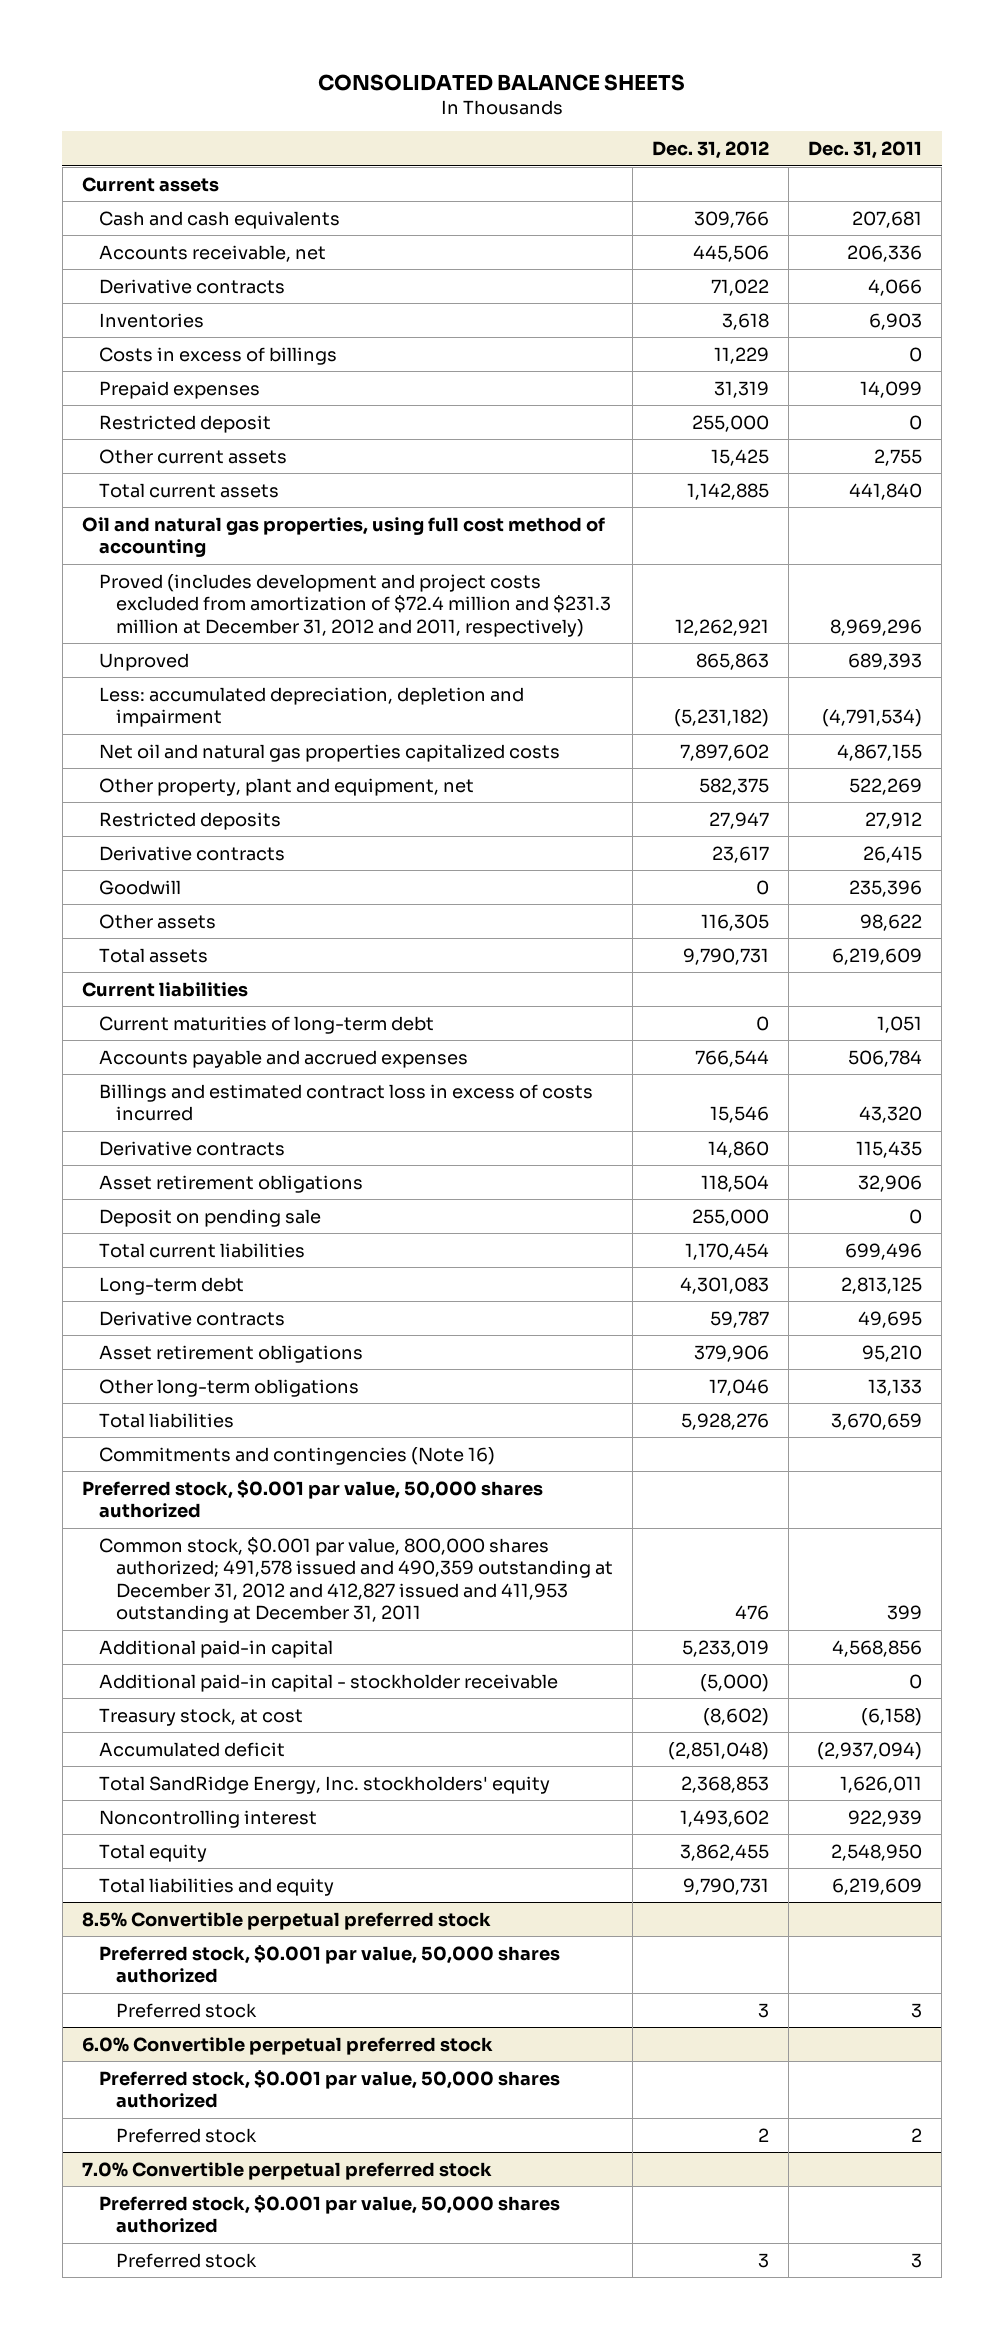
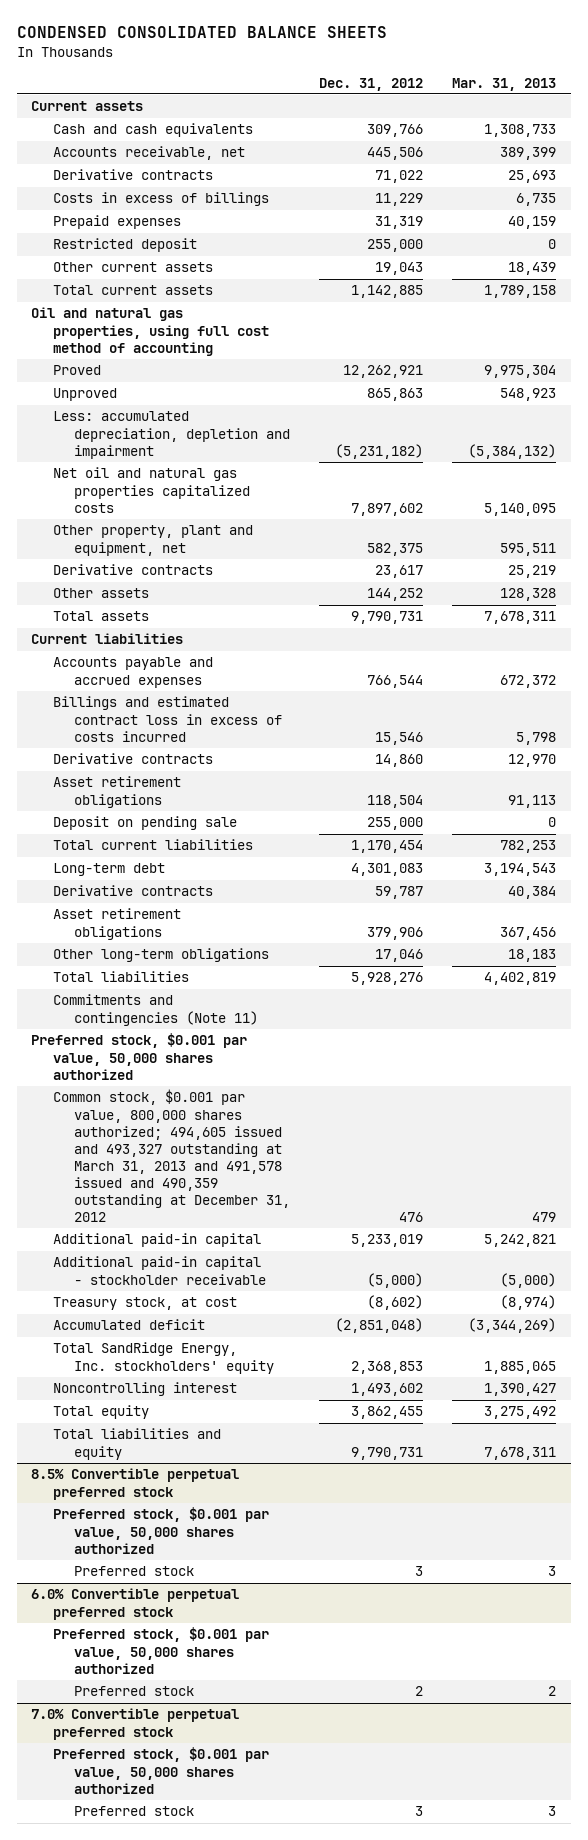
- CONSOLIDATED BALANCE SHEETS
+ CONDENSED CONSOLIDATED BALANCE SHEETS
- | Dec. 31, 2012 | Dec. 31, 2011
+ | Dec. 31, 2012 | Mar. 31, 2013
- Inventories | 3,618 | 6,903
- Other current assets | 15,425 | 2,755
+ Other current assets | 19,043 | 18,439
- Proved (includes development and project costs excluded from amortization of $72.4 million and $231.3 million at December 31, 2012 and 2011, respectively) | 12,262,921 | 8,969,296
+ Proved | 12,262,921 | 9,975,304
- Restricted deposits | 27,947 | 27,912
- Goodwill | 0 | 235,396
- Other assets | 116,305 | 98,622
+ Other assets | 144,252 | 128,328
- Current maturities of long-term debt | 0 | 1,051
- Commitments and contingencies (Note 16)
+ Commitments and contingencies (Note 11)
- Common stock, $0.001 par value, 800,000 shares authorized; 491,578 issued and 490,359 outstanding at December 31, 2012 and 412,827 issued and 411,953 outstanding at December 31, 2011 | 476 | 399
+ Common stock, $0.001 par value, 800,000 shares authorized; 494,605 issued and 493,327 outstanding at March 31, 2013 and 491,578 issued and 490,359 outstanding at December 31, 2012 | 476 | 479

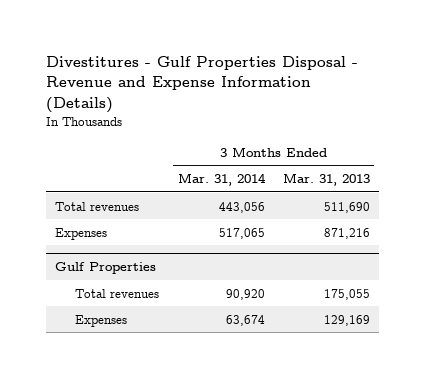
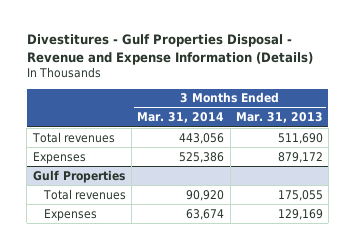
- Expenses | 517,065 | 871,216
+ Expenses | 525,386 | 879,172

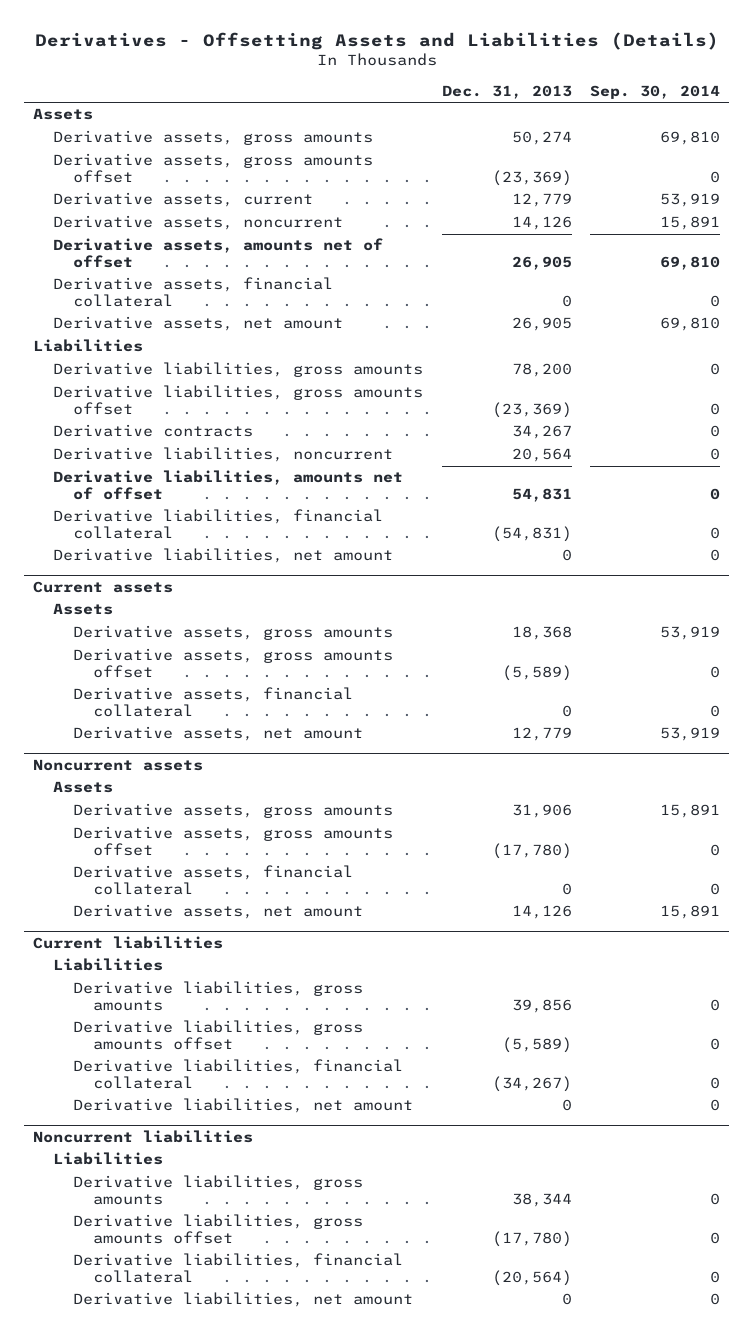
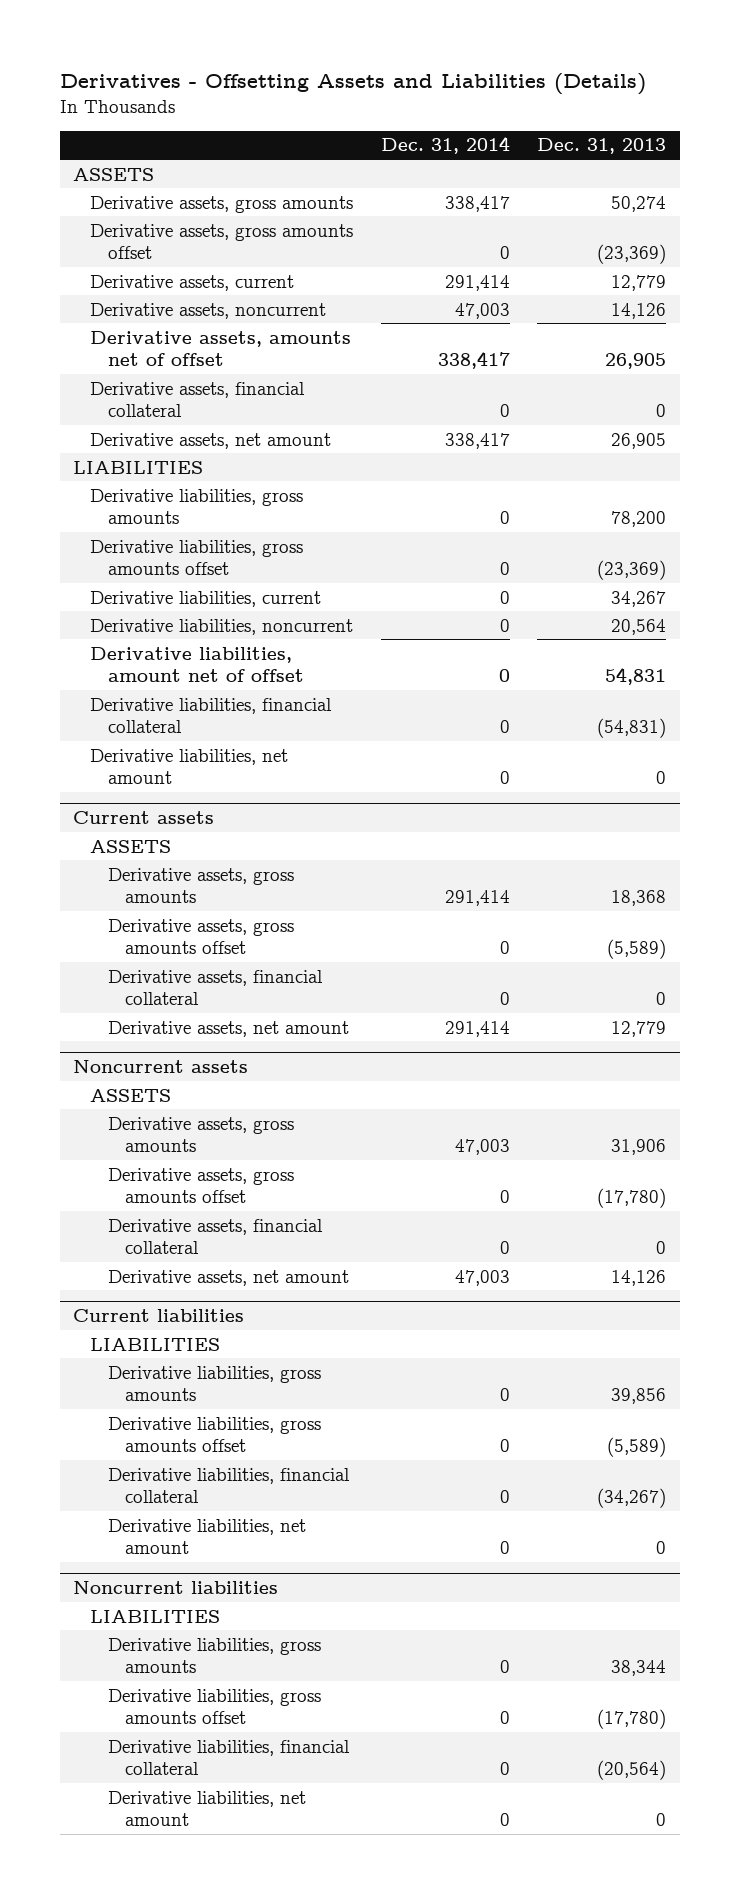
- | Dec. 31, 2013 | Sep. 30, 2014
+ | Dec. 31, 2014 | Dec. 31, 2013
- Assets
+ ASSETS
- Liabilities
+ LIABILITIES
- Derivative contracts | 34,267 | 0
+ Derivative liabilities, current | 0 | 34,267
- Derivative liabilities, amounts net of offset | 54,831 | 0
+ Derivative liabilities, amount net of offset | 0 | 54,831
@ Current assets
- Assets
+ ASSETS
@ Noncurrent assets
- Assets
+ ASSETS
@ Current liabilities
- Liabilities
+ LIABILITIES
@ Noncurrent liabilities
- Liabilities
+ LIABILITIES

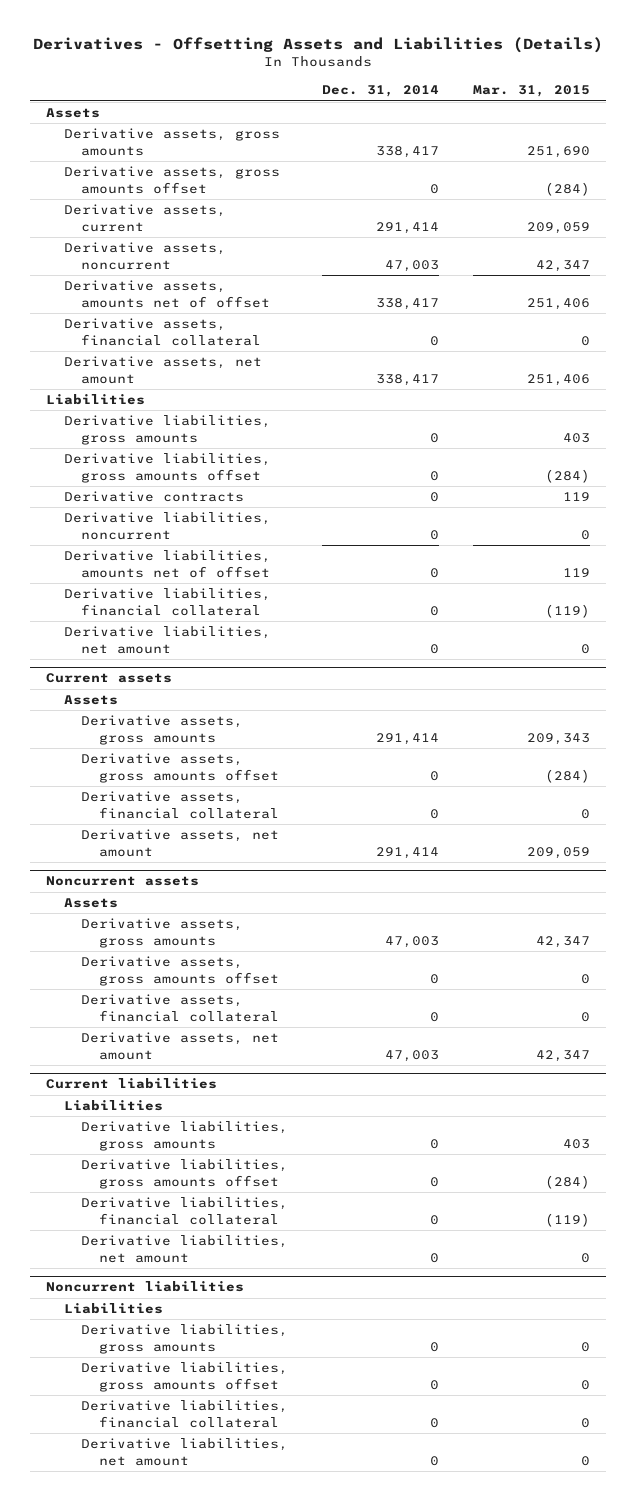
- | Dec. 31, 2014 | Dec. 31, 2013
+ | Dec. 31, 2014 | Mar. 31, 2015
- ASSETS
+ Assets
- LIABILITIES
+ Liabilities
- Derivative liabilities, current | 0 | 34,267
+ Derivative contracts | 0 | 119
- Derivative liabilities, amount net of offset | 0 | 54,831
+ Derivative liabilities, amounts net of offset | 0 | 119
@ Current assets
- ASSETS
+ Assets
@ Noncurrent assets
- ASSETS
+ Assets
@ Current liabilities
- LIABILITIES
+ Liabilities
@ Noncurrent liabilities
- LIABILITIES
+ Liabilities

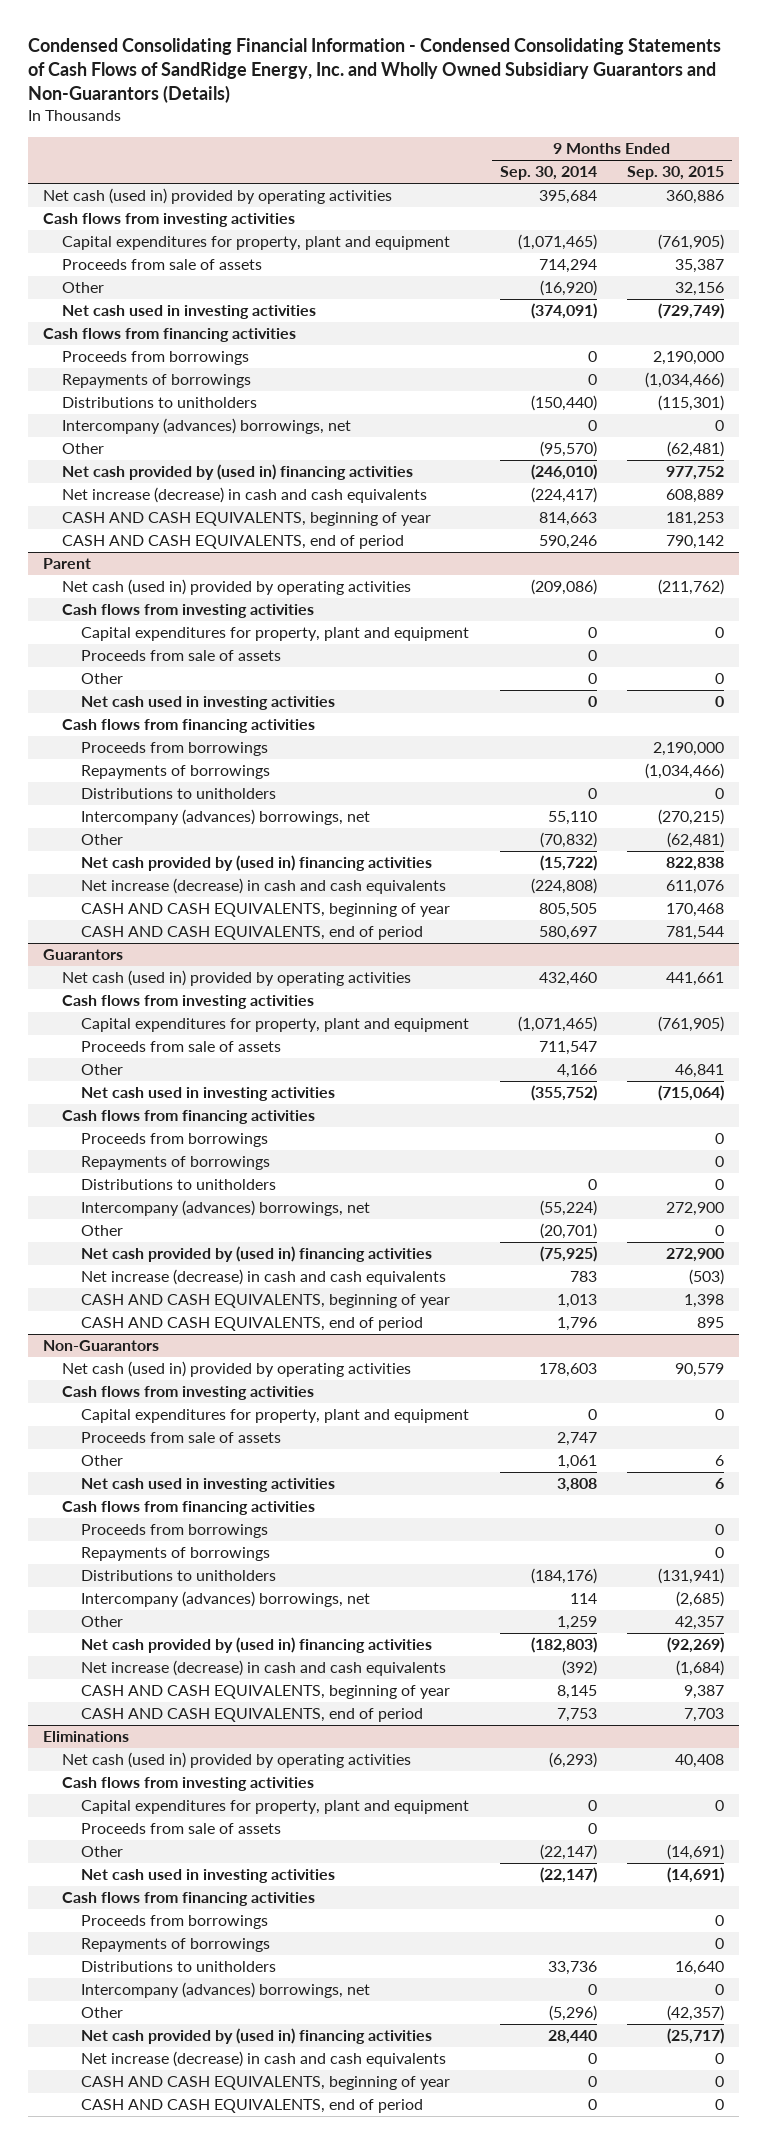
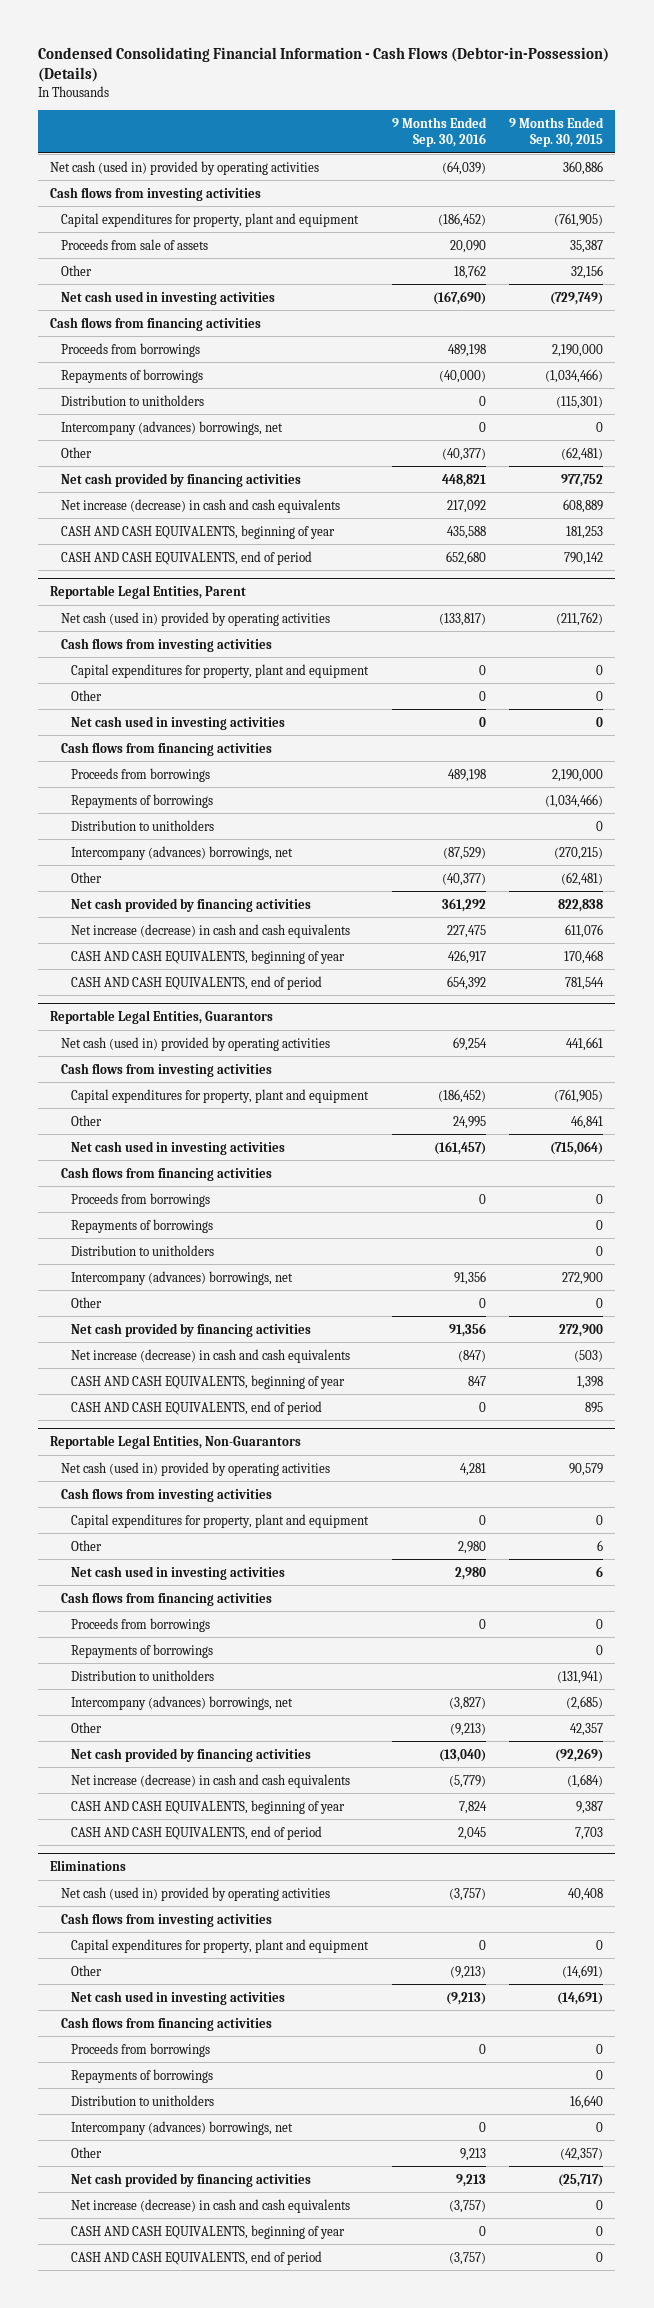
- Condensed Consolidating Financial Information - Condensed Consolidating Statements of Cash Flows of SandRidge Energy, Inc. and Wholly Owned Subsidiary Guarantors and Non-Guarantors (Details)
+ Condensed Consolidating Financial Information - Cash Flows (Debtor-in-Possession) (Details)
- | 9 Months Ended Sep. 30, 2014 | 9 Months Ended Sep. 30, 2015
+ | 9 Months Ended Sep. 30, 2016 | 9 Months Ended Sep. 30, 2015
- Distributions to unitholders | (150,440) | (115,301)
+ Distribution to unitholders | 0 | (115,301)
- Net cash provided by (used in) financing activities | (246,010) | 977,752
+ Net cash provided by financing activities | 448,821 | 977,752
- Parent
+ Reportable Legal Entities, Parent
- Proceeds from sale of assets | 0 |
- Distributions to unitholders | 0 | 0
+ Distribution to unitholders | | 0
- Net cash provided by (used in) financing activities | (15,722) | 822,838
+ Net cash provided by financing activities | 361,292 | 822,838
- Guarantors
+ Reportable Legal Entities, Guarantors
- Proceeds from sale of assets | 711,547 |
- Distributions to unitholders | 0 | 0
+ Distribution to unitholders | | 0
- Net cash provided by (used in) financing activities | (75,925) | 272,900
+ Net cash provided by financing activities | 91,356 | 272,900
- Non-Guarantors
+ Reportable Legal Entities, Non-Guarantors
- Proceeds from sale of assets | 2,747 |
- Distributions to unitholders | (184,176) | (131,941)
+ Distribution to unitholders | | (131,941)
- Net cash provided by (used in) financing activities | (182,803) | (92,269)
+ Net cash provided by financing activities | (13,040) | (92,269)
@ Eliminations
- Proceeds from sale of assets | 0 |
- Distributions to unitholders | 33,736 | 16,640
+ Distribution to unitholders | | 16,640
- Net cash provided by (used in) financing activities | 28,440 | (25,717)
+ Net cash provided by financing activities | 9,213 | (25,717)

